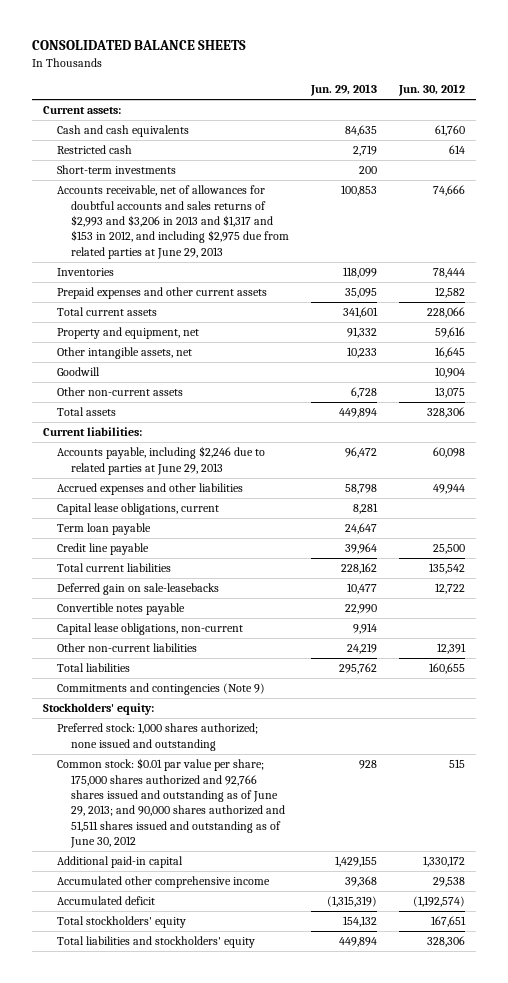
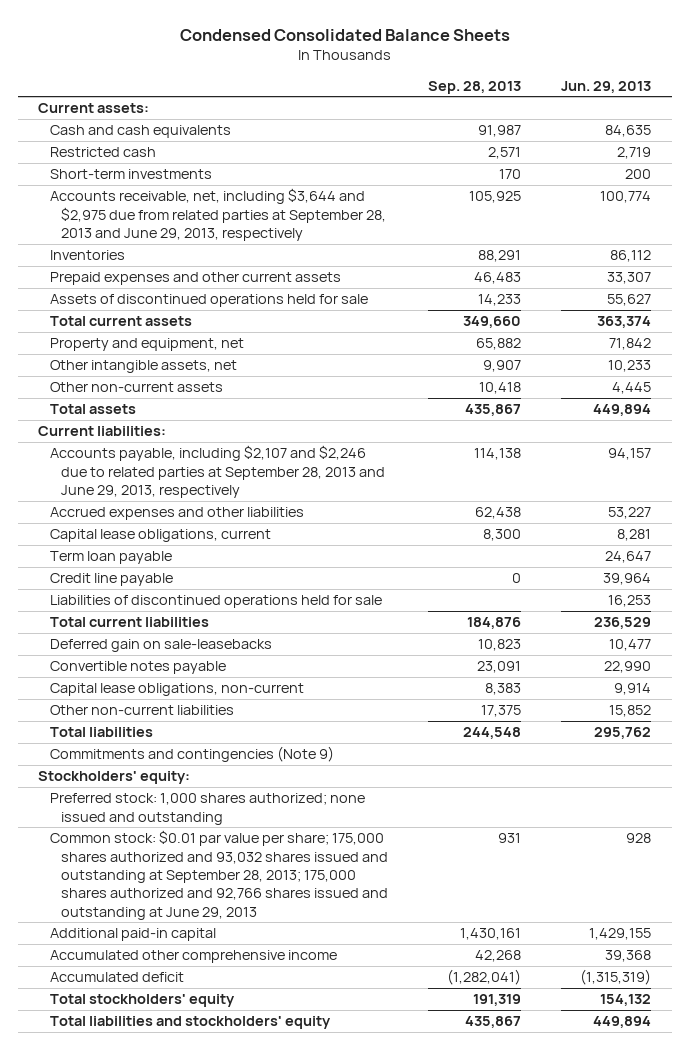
- CONSOLIDATED BALANCE SHEETS
+ Condensed Consolidated Balance Sheets
- | Jun. 29, 2013 | Jun. 30, 2012
+ | Sep. 28, 2013 | Jun. 29, 2013
- Accounts receivable, net of allowances for doubtful accounts and sales returns of $2,993 and $3,206 in 2013 and $1,317 and $153 in 2012, and including $2,975 due from related parties at June 29, 2013 | 100,853 | 74,666
- Inventories | 118,099 | 78,444
- Prepaid expenses and other current assets | 35,095 | 12,582
- Total current assets | 341,601 | 228,066
- Property and equipment, net | 91,332 | 59,616
+ Accounts receivable, net, including $3,644 and $2,975 due from related parties at September 28, 2013 and June 29, 2013, respectively | 105,925 | 100,774
+ Inventories | 88,291 | 86,112
+ Prepaid expenses and other current assets | 46,483 | 33,307
+ Assets of discontinued operations held for sale | 14,233 | 55,627
+ Total current assets | 349,660 | 363,374
+ Property and equipment, net | 65,882 | 71,842
- Goodwill | | 10,904
- Other non-current assets | 6,728 | 13,075
+ Other non-current assets | 10,418 | 4,445
- Accounts payable, including $2,246 due to related parties at June 29, 2013 | 96,472 | 60,098
- Accrued expenses and other liabilities | 58,798 | 49,944
+ Accounts payable, including $2,107 and $2,246 due to related parties at September 28, 2013 and June 29, 2013, respectively | 114,138 | 94,157
+ Accrued expenses and other liabilities | 62,438 | 53,227
- Total current liabilities | 228,162 | 135,542
+ Liabilities of discontinued operations held for sale | | 16,253
+ Total current liabilities | 184,876 | 236,529
- Other non-current liabilities | 24,219 | 12,391
+ Other non-current liabilities | 17,375 | 15,852
- Common stock: $0.01 par value per share; 175,000 shares authorized and 92,766 shares issued and outstanding as of June 29, 2013; and 90,000 shares authorized and 51,511 shares issued and outstanding as of June 30, 2012 | 928 | 515
+ Common stock: $0.01 par value per share; 175,000 shares authorized and 93,032 shares issued and outstanding at September 28, 2013; 175,000 shares authorized and 92,766 shares issued and outstanding at June 29, 2013 | 931 | 928

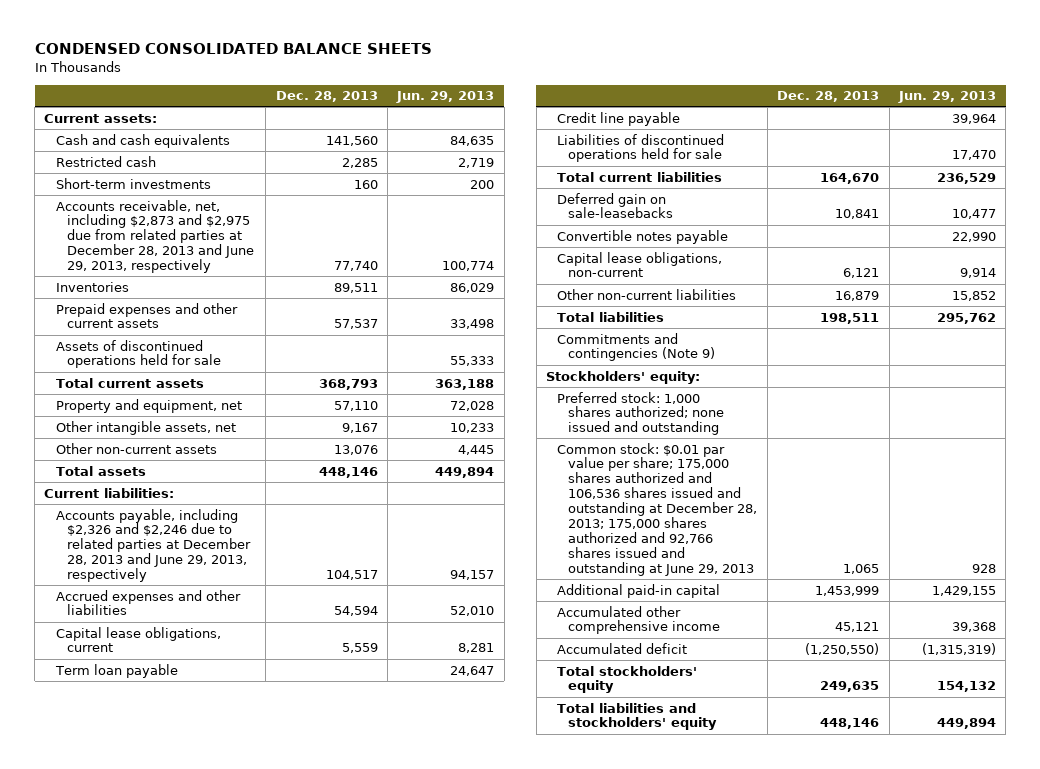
- Condensed Consolidated Balance Sheets
+ CONDENSED CONSOLIDATED BALANCE SHEETS
- | Sep. 28, 2013 | Jun. 29, 2013
+ | Dec. 28, 2013 | Jun. 29, 2013
- Accounts receivable, net, including $3,644 and $2,975 due from related parties at September 28, 2013 and June 29, 2013, respectively | 105,925 | 100,774
- Inventories | 88,291 | 86,112
- Prepaid expenses and other current assets | 46,483 | 33,307
- Assets of discontinued operations held for sale | 14,233 | 55,627
- Total current assets | 349,660 | 363,374
- Property and equipment, net | 65,882 | 71,842
+ Accounts receivable, net, including $2,873 and $2,975 due from related parties at December 28, 2013 and June 29, 2013, respectively | 77,740 | 100,774
+ Inventories | 89,511 | 86,029
+ Prepaid expenses and other current assets | 57,537 | 33,498
+ Assets of discontinued operations held for sale | | 55,333
+ Total current assets | 368,793 | 363,188
+ Property and equipment, net | 57,110 | 72,028
- Accounts payable, including $2,107 and $2,246 due to related parties at September 28, 2013 and June 29, 2013, respectively | 114,138 | 94,157
- Accrued expenses and other liabilities | 62,438 | 53,227
+ Accounts payable, including $2,326 and $2,246 due to related parties at December 28, 2013 and June 29, 2013, respectively | 104,517 | 94,157
+ Accrued expenses and other liabilities | 54,594 | 52,010
- Liabilities of discontinued operations held for sale | | 16,253
+ Liabilities of discontinued operations held for sale | | 17,470
- Common stock: $0.01 par value per share; 175,000 shares authorized and 93,032 shares issued and outstanding at September 28, 2013; 175,000 shares authorized and 92,766 shares issued and outstanding at June 29, 2013 | 931 | 928
+ Common stock: $0.01 par value per share; 175,000 shares authorized and 106,536 shares issued and outstanding at December 28, 2013; 175,000 shares authorized and 92,766 shares issued and outstanding at June 29, 2013 | 1,065 | 928

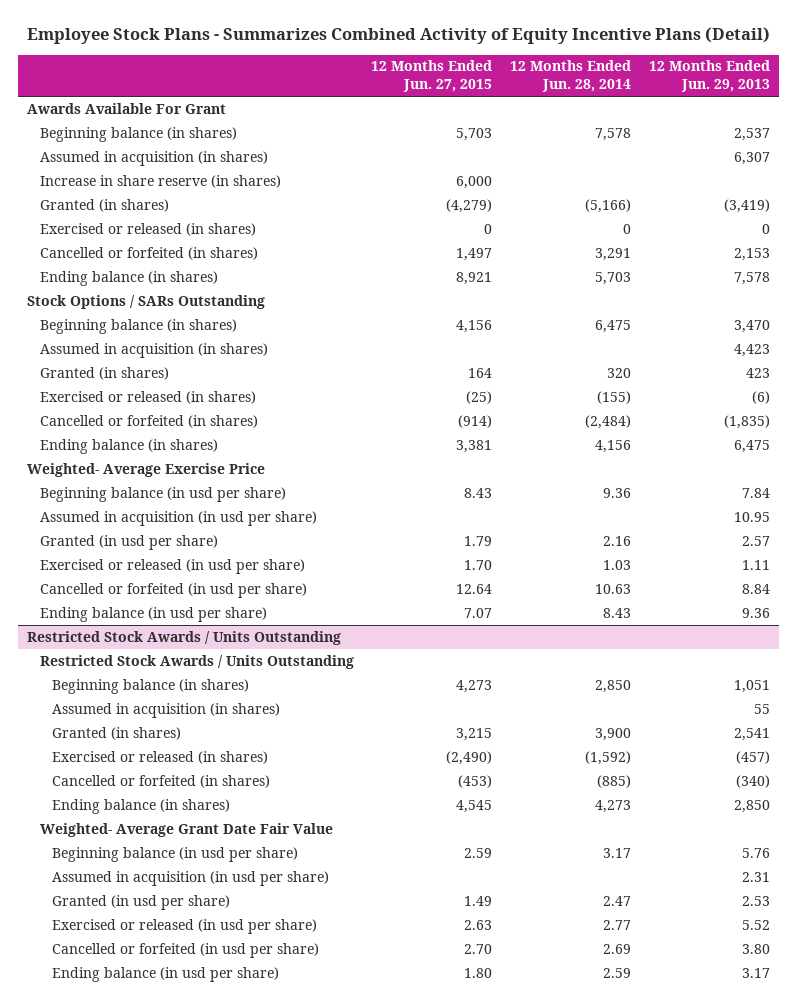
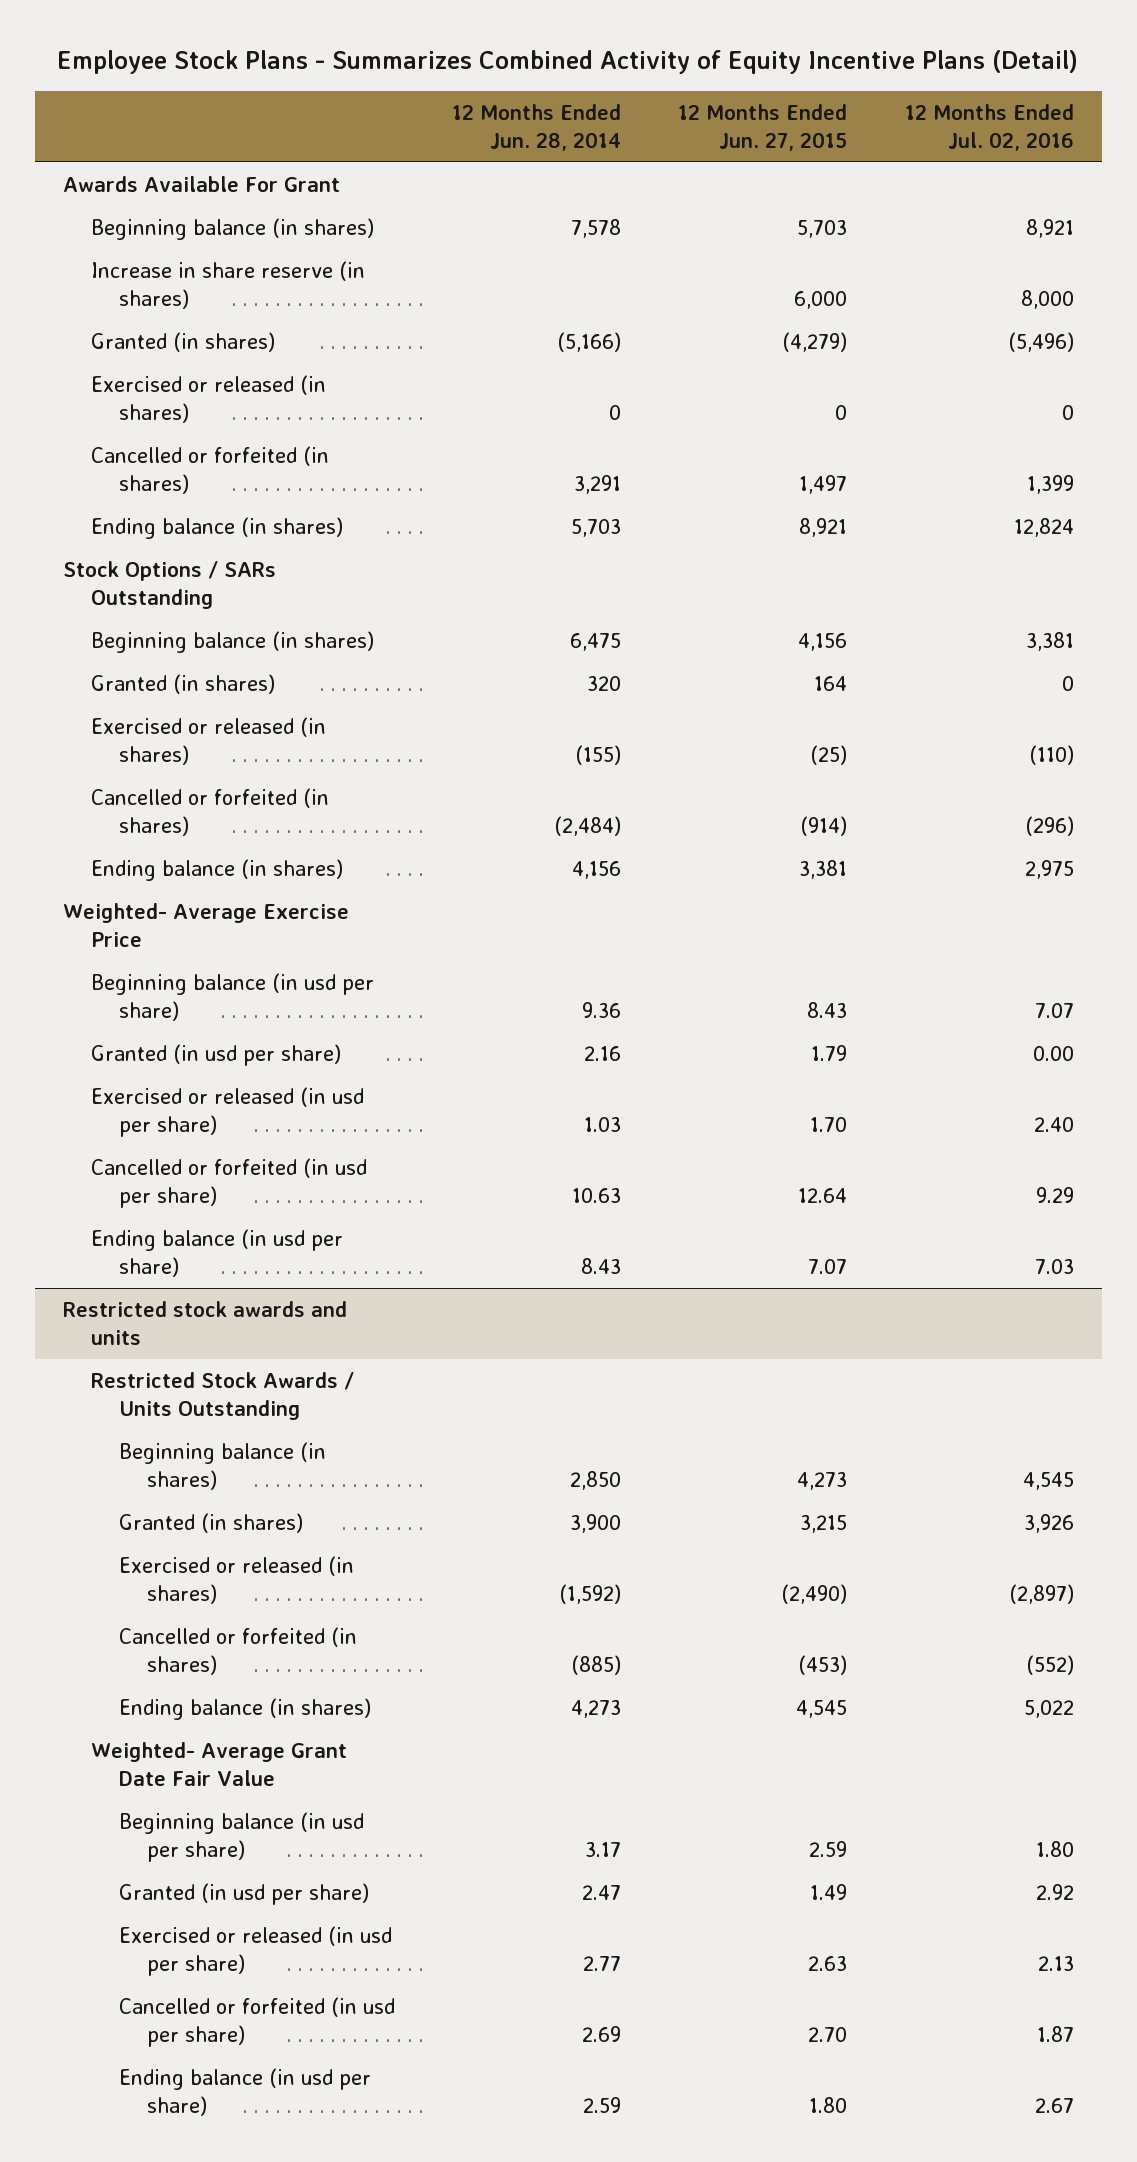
- | 12 Months Ended Jun. 27, 2015 | 12 Months Ended Jun. 28, 2014 | 12 Months Ended Jun. 29, 2013
+ | 12 Months Ended Jun. 28, 2014 | 12 Months Ended Jun. 27, 2015 | 12 Months Ended Jul. 02, 2016
- Assumed in acquisition (in shares) | | | 6,307
- Assumed in acquisition (in shares) | | | 4,423
- Assumed in acquisition (in usd per share) | | | 10.95
- Restricted Stock Awards / Units Outstanding
+ Restricted stock awards and units
- Assumed in acquisition (in shares) | | | 55
- Assumed in acquisition (in usd per share) | | | 2.31

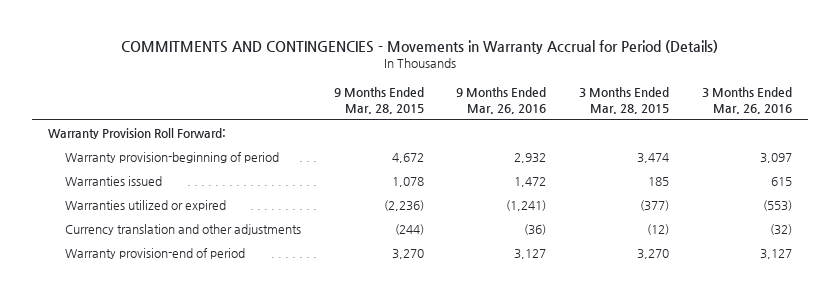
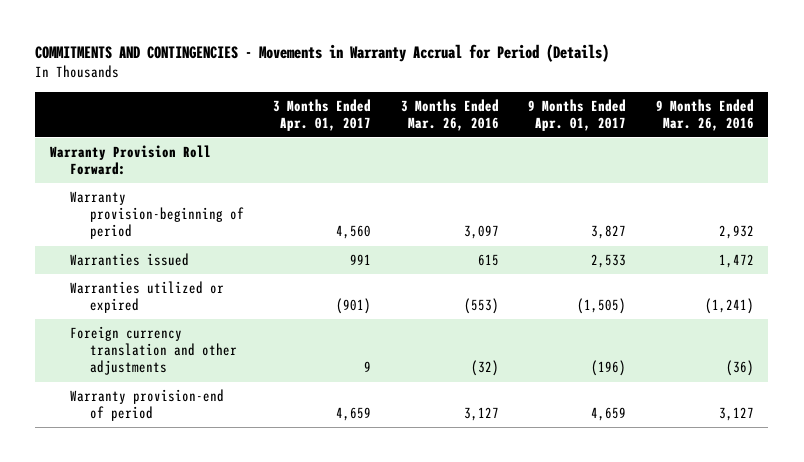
- | 9 Months Ended Mar. 28, 2015 | 9 Months Ended Mar. 26, 2016 | 3 Months Ended Mar. 28, 2015 | 3 Months Ended Mar. 26, 2016
+ | 3 Months Ended Apr. 01, 2017 | 3 Months Ended Mar. 26, 2016 | 9 Months Ended Apr. 01, 2017 | 9 Months Ended Mar. 26, 2016
- Currency translation and other adjustments | (244) | (36) | (12) | (32)
+ Foreign currency translation and other adjustments | 9 | (32) | (196) | (36)

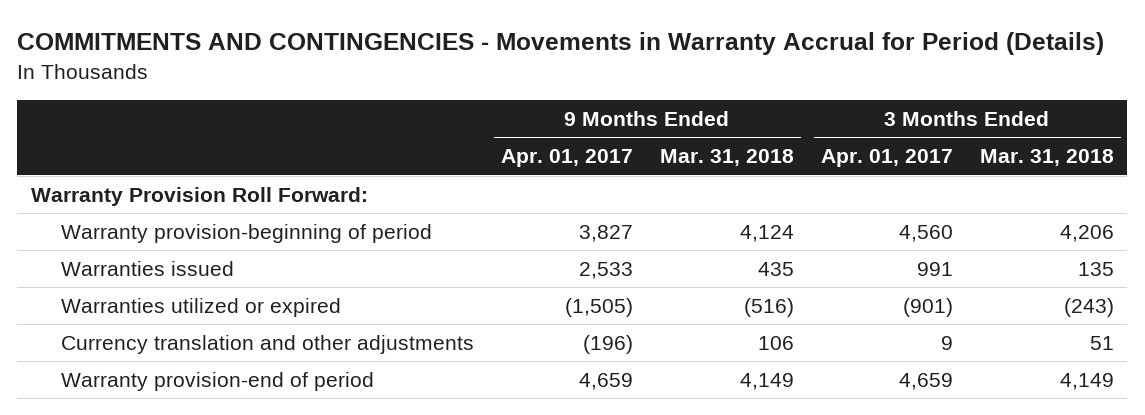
- | 3 Months Ended Apr. 01, 2017 | 3 Months Ended Mar. 26, 2016 | 9 Months Ended Apr. 01, 2017 | 9 Months Ended Mar. 26, 2016
+ | 9 Months Ended Apr. 01, 2017 | 9 Months Ended Mar. 31, 2018 | 3 Months Ended Apr. 01, 2017 | 3 Months Ended Mar. 31, 2018
- Foreign currency translation and other adjustments | 9 | (32) | (196) | (36)
+ Currency translation and other adjustments | (196) | 106 | 9 | 51

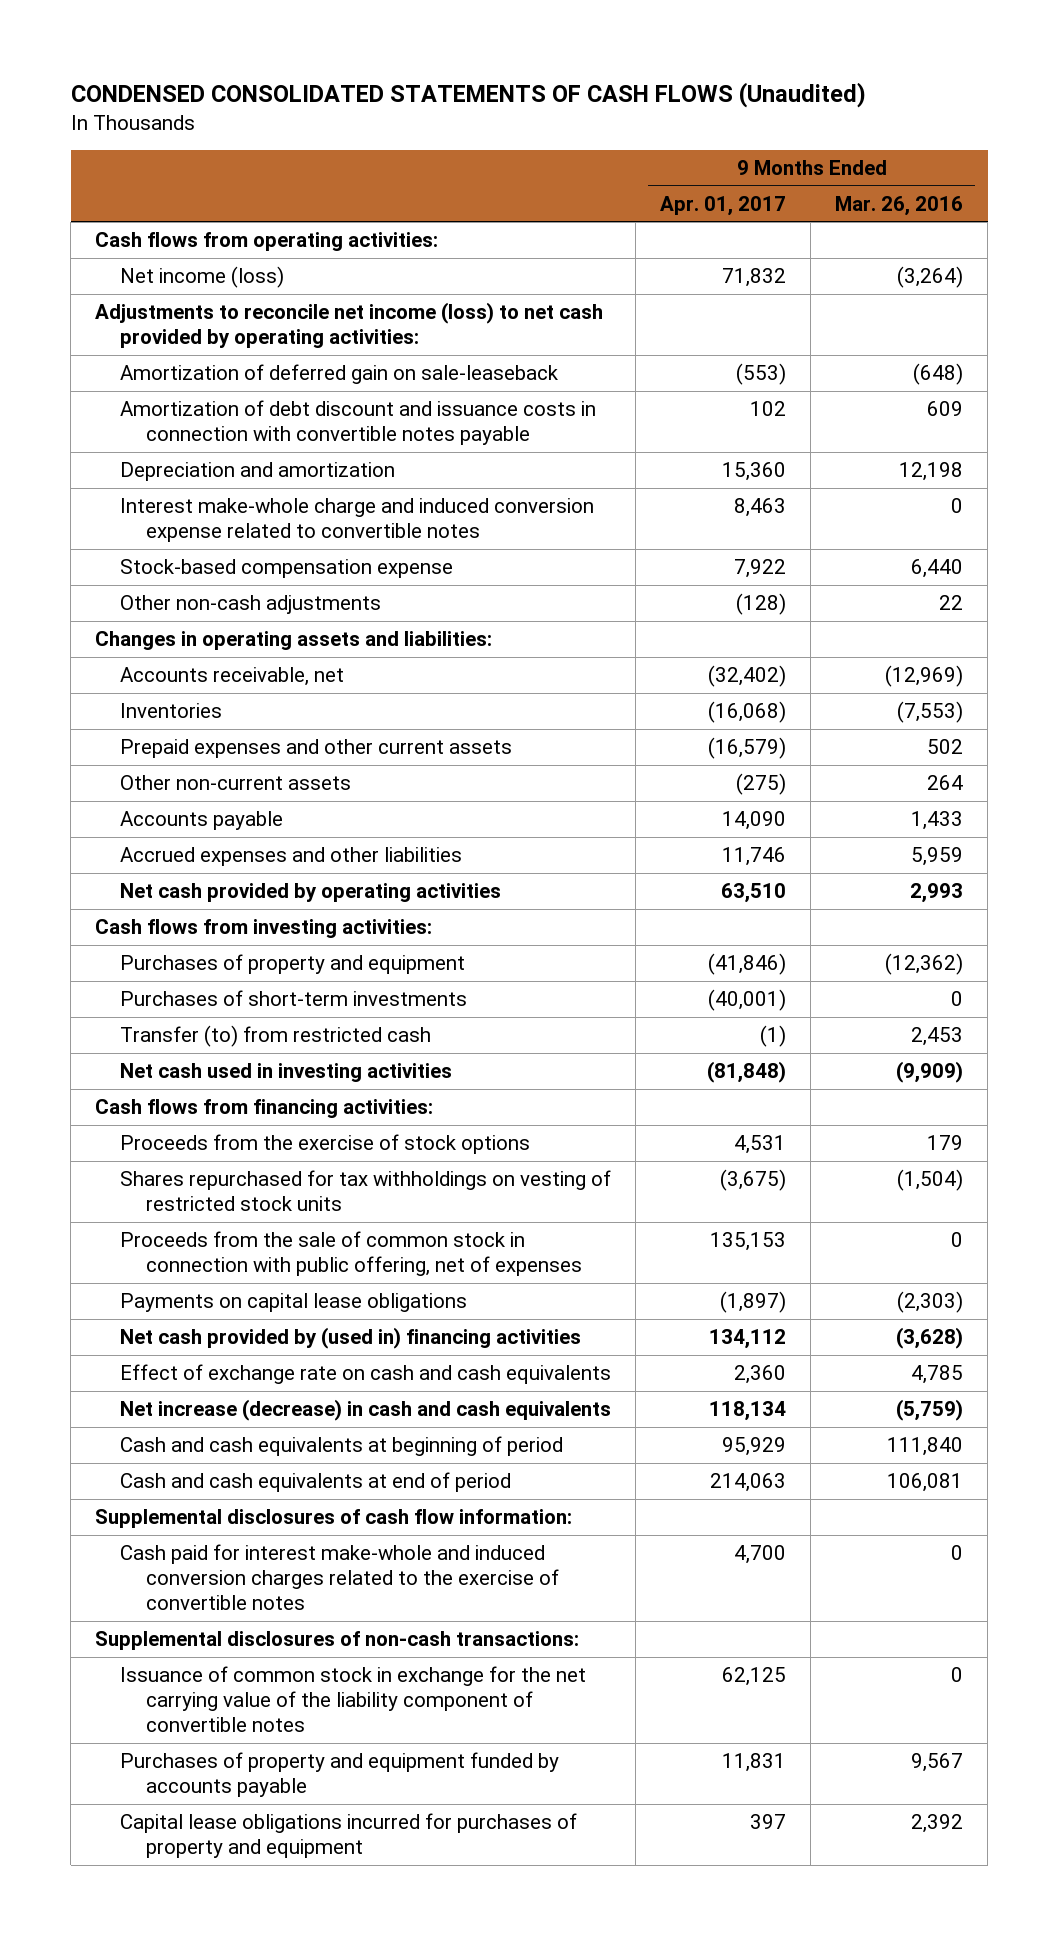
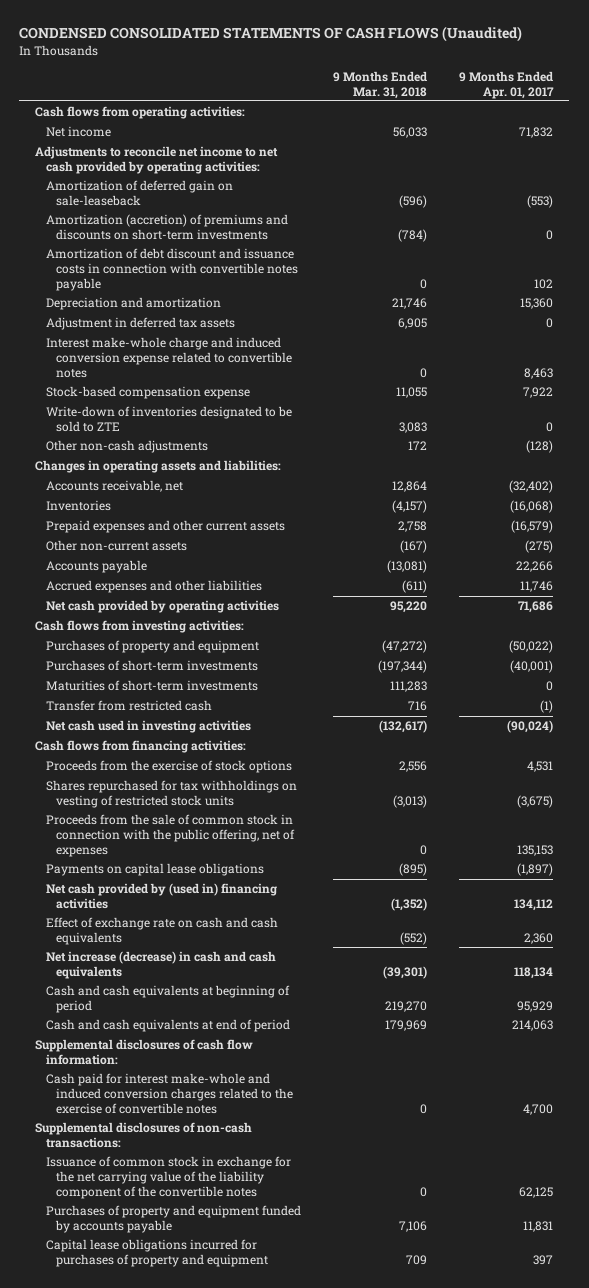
- | 9 Months Ended Apr. 01, 2017 | 9 Months Ended Mar. 26, 2016
+ | 9 Months Ended Mar. 31, 2018 | 9 Months Ended Apr. 01, 2017
- Net income (loss) | 71,832 | (3,264)
- Adjustments to reconcile net income (loss) to net cash provided by operating activities:
+ Net income | 56,033 | 71,832
+ Adjustments to reconcile net income to net cash provided by operating activities:
+ Amortization (accretion) of premiums and discounts on short-term investments | (784) | 0
+ Adjustment in deferred tax assets | 6,905 | 0
+ Write-down of inventories designated to be sold to ZTE | 3,083 | 0
- Accounts payable | 14,090 | 1,433
+ Accounts payable | (13,081) | 22,266
- Net cash provided by operating activities | 63,510 | 2,993
+ Net cash provided by operating activities | 95,220 | 71,686
- Purchases of property and equipment | (41,846) | (12,362)
+ Purchases of property and equipment | (47,272) | (50,022)
- Transfer (to) from restricted cash | (1) | 2,453
- Net cash used in investing activities | (81,848) | (9,909)
+ Maturities of short-term investments | 111,283 | 0
+ Transfer from restricted cash | 716 | (1)
+ Net cash used in investing activities | (132,617) | (90,024)
- Proceeds from the sale of common stock in connection with public offering, net of expenses | 135,153 | 0
+ Proceeds from the sale of common stock in connection with the public offering, net of expenses | 0 | 135,153
- Issuance of common stock in exchange for the net carrying value of the liability component of convertible notes | 62,125 | 0
+ Issuance of common stock in exchange for the net carrying value of the liability component of the convertible notes | 0 | 62,125

